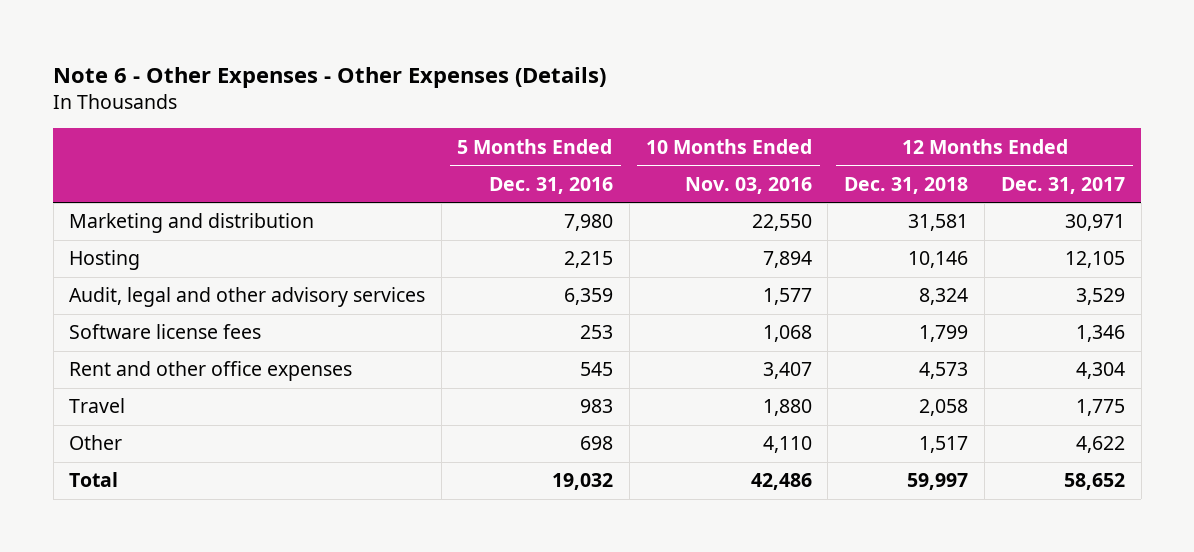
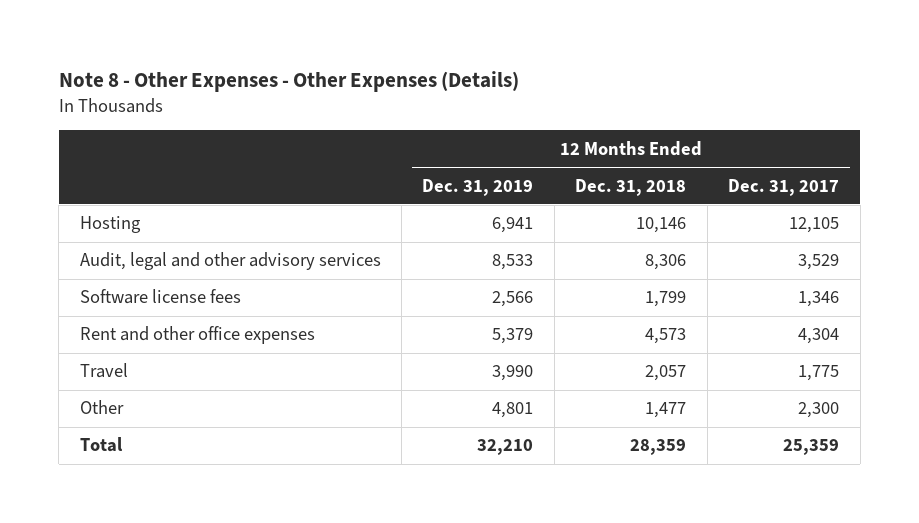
- Note 6 - Other Expenses - Other Expenses (Details)
+ Note 8 - Other Expenses - Other Expenses (Details)
- | 5 Months Ended Dec. 31, 2016 | 10 Months Ended Nov. 03, 2016 | 12 Months Ended Dec. 31, 2018 | 12 Months Ended Dec. 31, 2017
+ | 12 Months Ended Dec. 31, 2019 | 12 Months Ended Dec. 31, 2018 | 12 Months Ended Dec. 31, 2017
- Marketing and distribution | 7,980 | 22,550 | 31,581 | 30,971
- Audit, legal and other advisory services | 6,359 | 1,577 | 8,324 | 3,529
+ Audit, legal and other advisory services | 8,533 | 8,306 | 3,529
- Travel | 983 | 1,880 | 2,058 | 1,775
- Other | 698 | 4,110 | 1,517 | 4,622
- Total | 19,032 | 42,486 | 59,997 | 58,652
+ Travel | 3,990 | 2,057 | 1,775
+ Other | 4,801 | 1,477 | 2,300
+ Total | 32,210 | 28,359 | 25,359

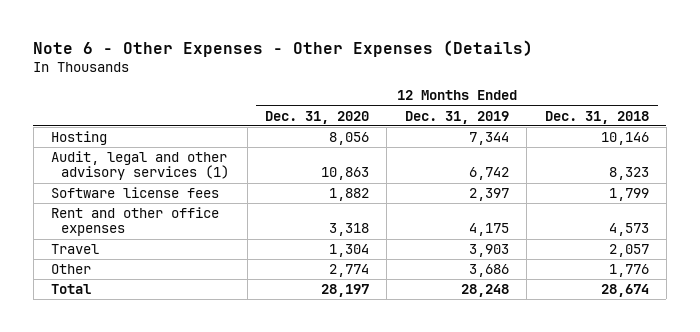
- Note 8 - Other Expenses - Other Expenses (Details)
+ Note 6 - Other Expenses - Other Expenses (Details)
- | 12 Months Ended Dec. 31, 2019 | 12 Months Ended Dec. 31, 2018 | 12 Months Ended Dec. 31, 2017
+ | 12 Months Ended Dec. 31, 2020 | 12 Months Ended Dec. 31, 2019 | 12 Months Ended Dec. 31, 2018
- Hosting | 6,941 | 10,146 | 12,105
- Audit, legal and other advisory services | 8,533 | 8,306 | 3,529
- Software license fees | 2,566 | 1,799 | 1,346
- Rent and other office expenses | 5,379 | 4,573 | 4,304
- Travel | 3,990 | 2,057 | 1,775
- Other | 4,801 | 1,477 | 2,300
- Total | 32,210 | 28,359 | 25,359
+ Hosting | 8,056 | 7,344 | 10,146
+ Audit, legal and other advisory services (1) | 10,863 | 6,742 | 8,323
+ Software license fees | 1,882 | 2,397 | 1,799
+ Rent and other office expenses | 3,318 | 4,175 | 4,573
+ Travel | 1,304 | 3,903 | 2,057
+ Other | 2,774 | 3,686 | 1,776
+ Total | 28,197 | 28,248 | 28,674

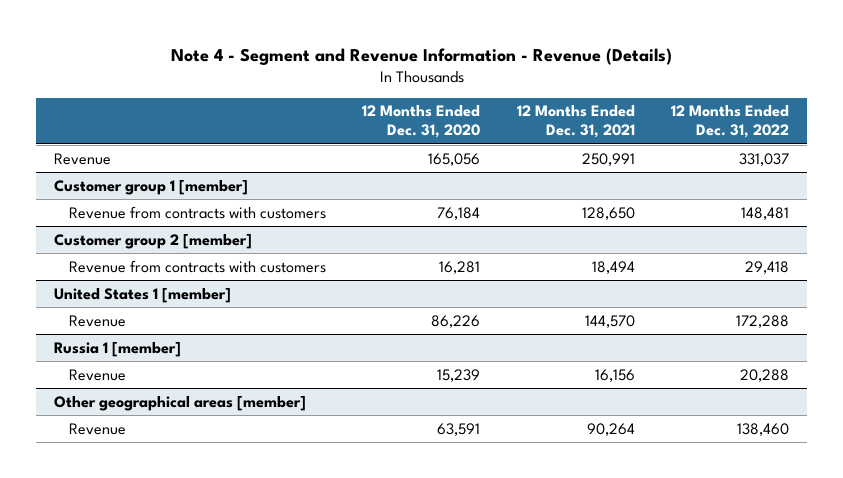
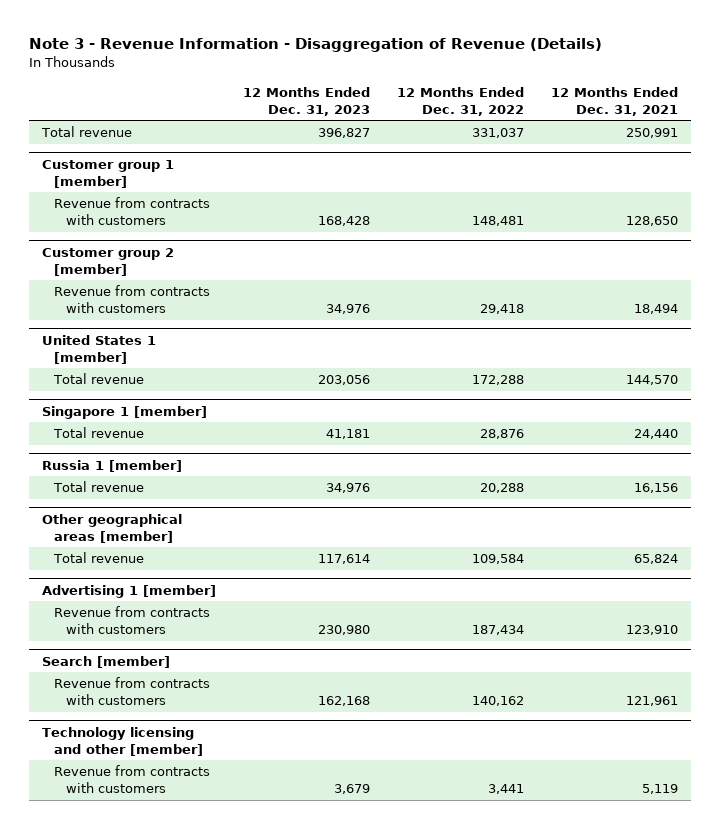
- Note 4 - Segment and Revenue Information - Revenue (Details)
+ Note 3 - Revenue Information - Disaggregation of Revenue (Details)
- | 12 Months Ended Dec. 31, 2020 | 12 Months Ended Dec. 31, 2021 | 12 Months Ended Dec. 31, 2022
+ | 12 Months Ended Dec. 31, 2023 | 12 Months Ended Dec. 31, 2022 | 12 Months Ended Dec. 31, 2021
- Revenue | 165,056 | 250,991 | 331,037
+ Total revenue | 396,827 | 331,037 | 250,991
@ United States 1 [member]
- Revenue | 86,226 | 144,570 | 172,288
+ Total revenue | 203,056 | 172,288 | 144,570
+ Singapore 1 [member]
+ Total revenue | 41,181 | 28,876 | 24,440
@ Russia 1 [member]
- Revenue | 15,239 | 16,156 | 20,288
+ Total revenue | 34,976 | 20,288 | 16,156
@ Other geographical areas [member]
- Revenue | 63,591 | 90,264 | 138,460
+ Total revenue | 117,614 | 109,584 | 65,824
+ Advertising 1 [member]
+ Revenue from contracts with customers | 230,980 | 187,434 | 123,910
+ Search [member]
+ Revenue from contracts with customers | 162,168 | 140,162 | 121,961
+ Technology licensing and other [member]
+ Revenue from contracts with customers | 3,679 | 3,441 | 5,119

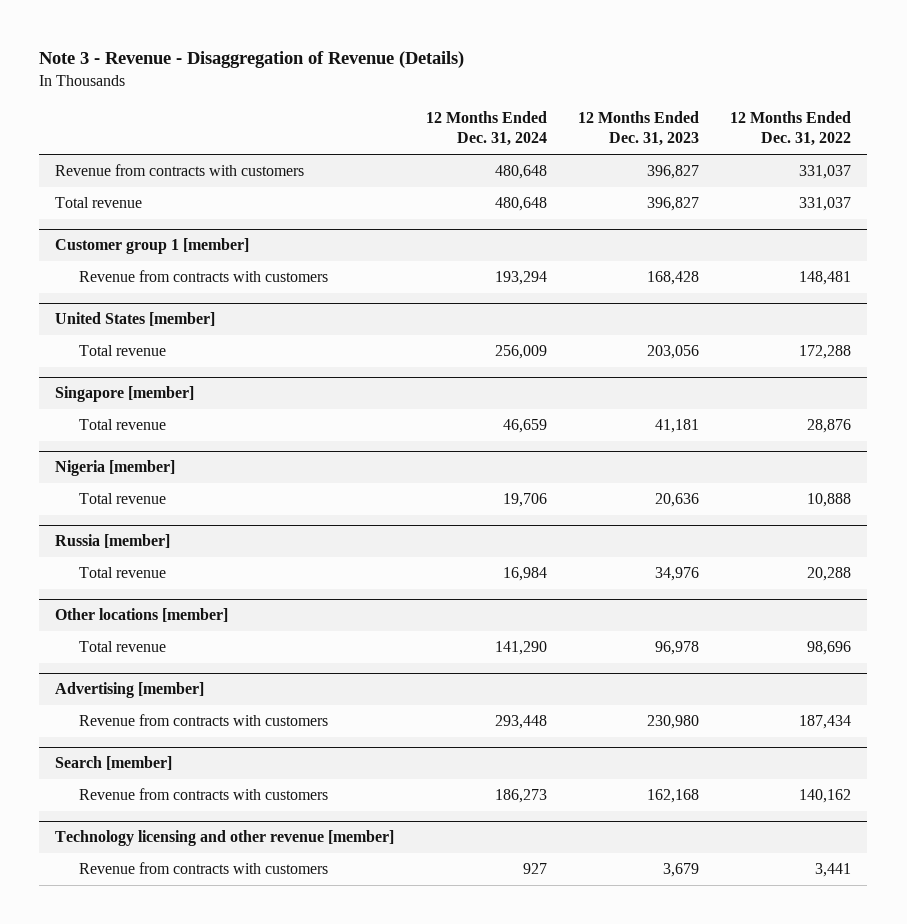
- Note 3 - Revenue Information - Disaggregation of Revenue (Details)
+ Note 3 - Revenue - Disaggregation of Revenue (Details)
- | 12 Months Ended Dec. 31, 2023 | 12 Months Ended Dec. 31, 2022 | 12 Months Ended Dec. 31, 2021
+ | 12 Months Ended Dec. 31, 2024 | 12 Months Ended Dec. 31, 2023 | 12 Months Ended Dec. 31, 2022
+ Revenue from contracts with customers | 480,648 | 396,827 | 331,037
- Customer group 2 [member]
- Revenue from contracts with customers | 34,976 | 29,418 | 18,494
- United States 1 [member]
+ United States [member]
- Singapore 1 [member]
+ Singapore [member]
- Russia 1 [member]
+ Nigeria [member]
+ Total revenue | 19,706 | 20,636 | 10,888
+ Russia [member]
- Other geographical areas [member]
- Total revenue | 117,614 | 109,584 | 65,824
- Advertising 1 [member]
+ Other locations [member]
+ Total revenue | 141,290 | 96,978 | 98,696
+ Advertising [member]
- Technology licensing and other [member]
+ Technology licensing and other revenue [member]

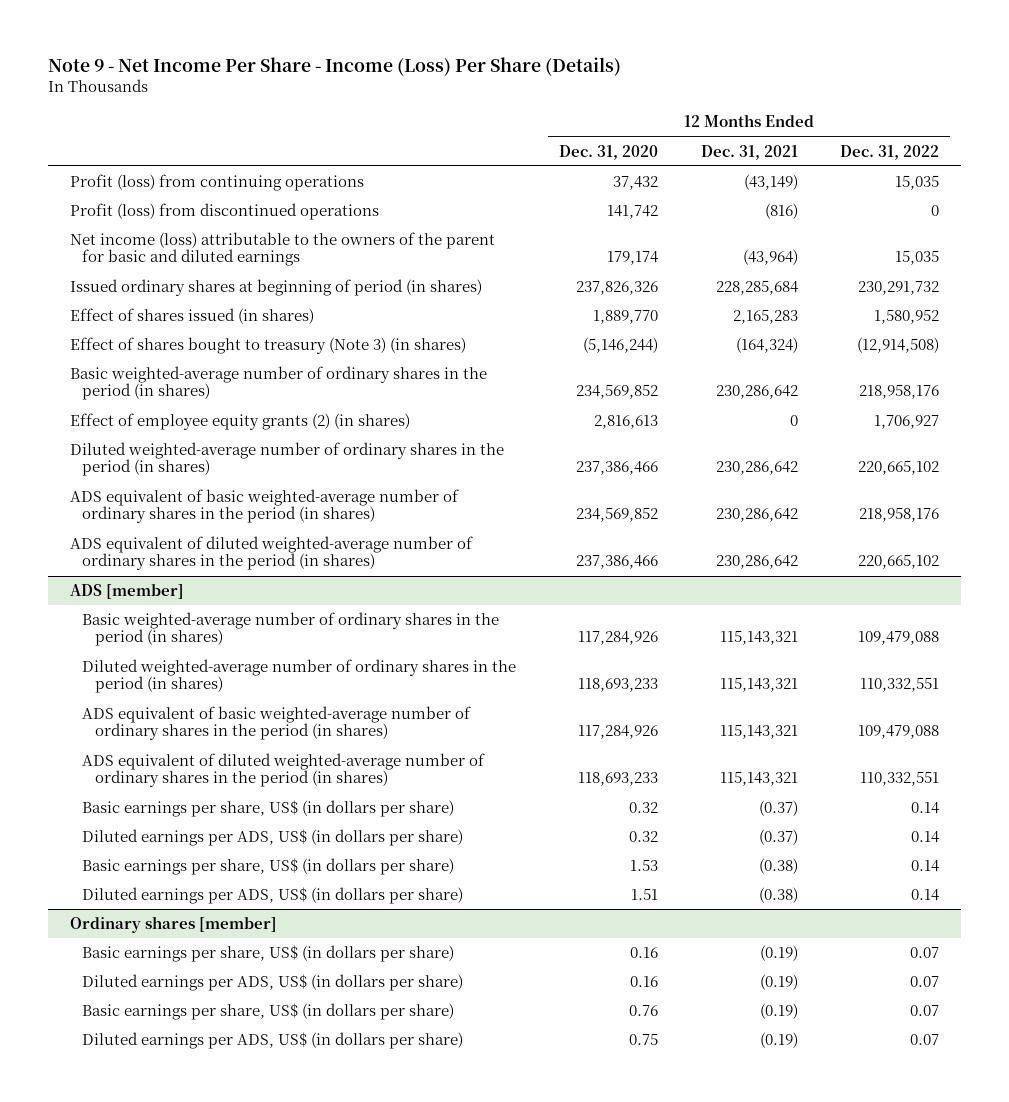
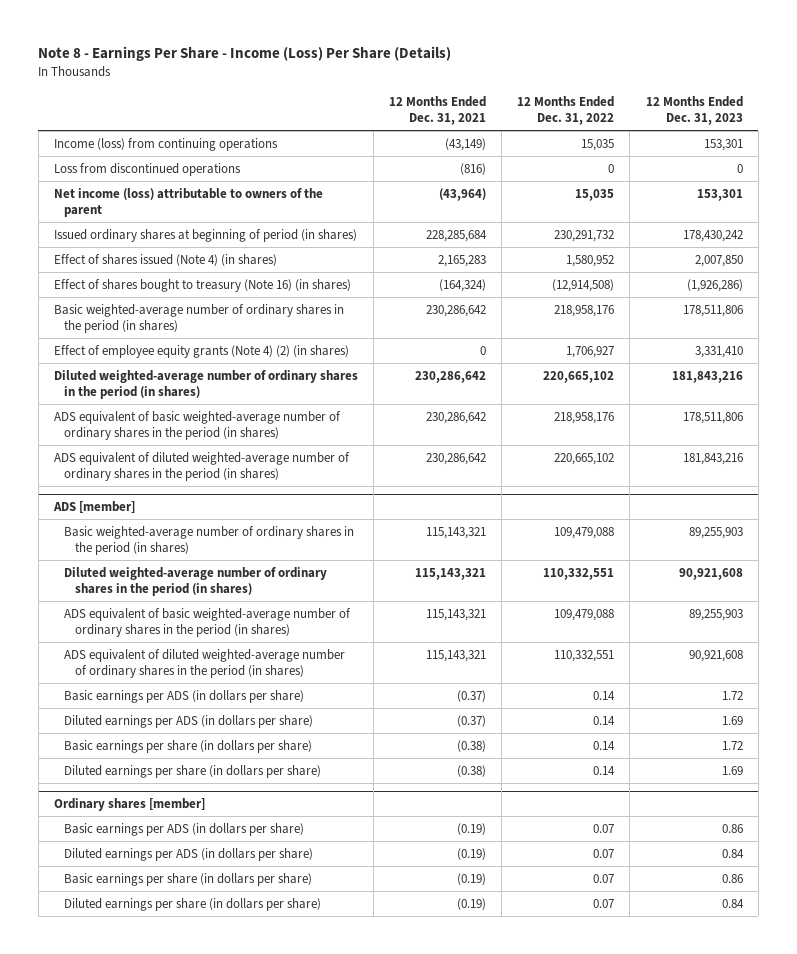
- Note 9 - Net Income Per Share - Income (Loss) Per Share (Details)
+ Note 8 - Earnings Per Share - Income (Loss) Per Share (Details)
- | 12 Months Ended Dec. 31, 2020 | 12 Months Ended Dec. 31, 2021 | 12 Months Ended Dec. 31, 2022
+ | 12 Months Ended Dec. 31, 2021 | 12 Months Ended Dec. 31, 2022 | 12 Months Ended Dec. 31, 2023
- Profit (loss) from continuing operations | 37,432 | (43,149) | 15,035
- Profit (loss) from discontinued operations | 141,742 | (816) | 0
- Net income (loss) attributable to the owners of the parent for basic and diluted earnings | 179,174 | (43,964) | 15,035
+ Income (loss) from continuing operations | (43,149) | 15,035 | 153,301
+ Loss from discontinued operations | (816) | 0 | 0
+ Net income (loss) attributable to owners of the parent | (43,964) | 15,035 | 153,301
- Effect of shares issued (in shares) | 1,889,770 | 2,165,283 | 1,580,952
- Effect of shares bought to treasury (Note 3) (in shares) | (5,146,244) | (164,324) | (12,914,508)
+ Effect of shares issued (Note 4) (in shares) | 2,165,283 | 1,580,952 | 2,007,850
+ Effect of shares bought to treasury (Note 16) (in shares) | (164,324) | (12,914,508) | (1,926,286)
- Effect of employee equity grants (2) (in shares) | 2,816,613 | 0 | 1,706,927
+ Effect of employee equity grants (Note 4) (2) (in shares) | 0 | 1,706,927 | 3,331,410
@ ADS [member]
- Basic earnings per share, US$ (in dollars per share) | 0.32 | (0.37) | 0.14
- Diluted earnings per ADS, US$ (in dollars per share) | 0.32 | (0.37) | 0.14
- Basic earnings per share, US$ (in dollars per share) | 1.53 | (0.38) | 0.14
- Diluted earnings per ADS, US$ (in dollars per share) | 1.51 | (0.38) | 0.14
+ Basic earnings per ADS (in dollars per share) | (0.37) | 0.14 | 1.72
+ Diluted earnings per ADS (in dollars per share) | (0.37) | 0.14 | 1.69
+ Basic earnings per share (in dollars per share) | (0.38) | 0.14 | 1.72
+ Diluted earnings per share (in dollars per share) | (0.38) | 0.14 | 1.69
@ Ordinary shares [member]
- Basic earnings per share, US$ (in dollars per share) | 0.16 | (0.19) | 0.07
- Diluted earnings per ADS, US$ (in dollars per share) | 0.16 | (0.19) | 0.07
- Basic earnings per share, US$ (in dollars per share) | 0.76 | (0.19) | 0.07
- Diluted earnings per ADS, US$ (in dollars per share) | 0.75 | (0.19) | 0.07
+ Basic earnings per ADS (in dollars per share) | (0.19) | 0.07 | 0.86
+ Diluted earnings per ADS (in dollars per share) | (0.19) | 0.07 | 0.84
+ Basic earnings per share (in dollars per share) | (0.19) | 0.07 | 0.86
+ Diluted earnings per share (in dollars per share) | (0.19) | 0.07 | 0.84

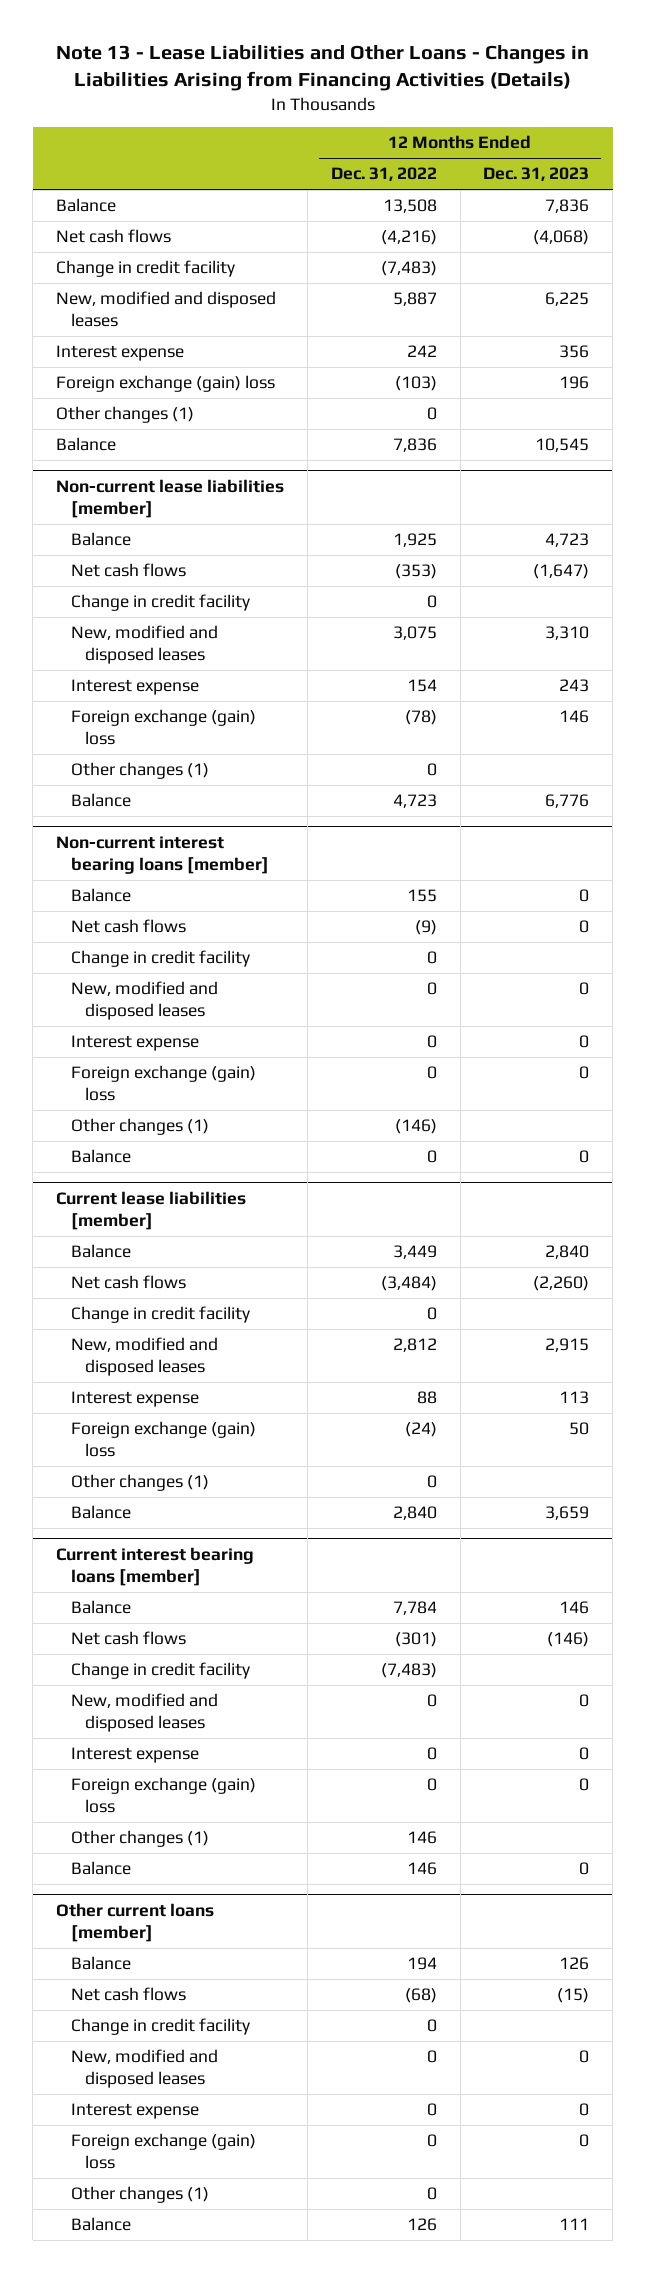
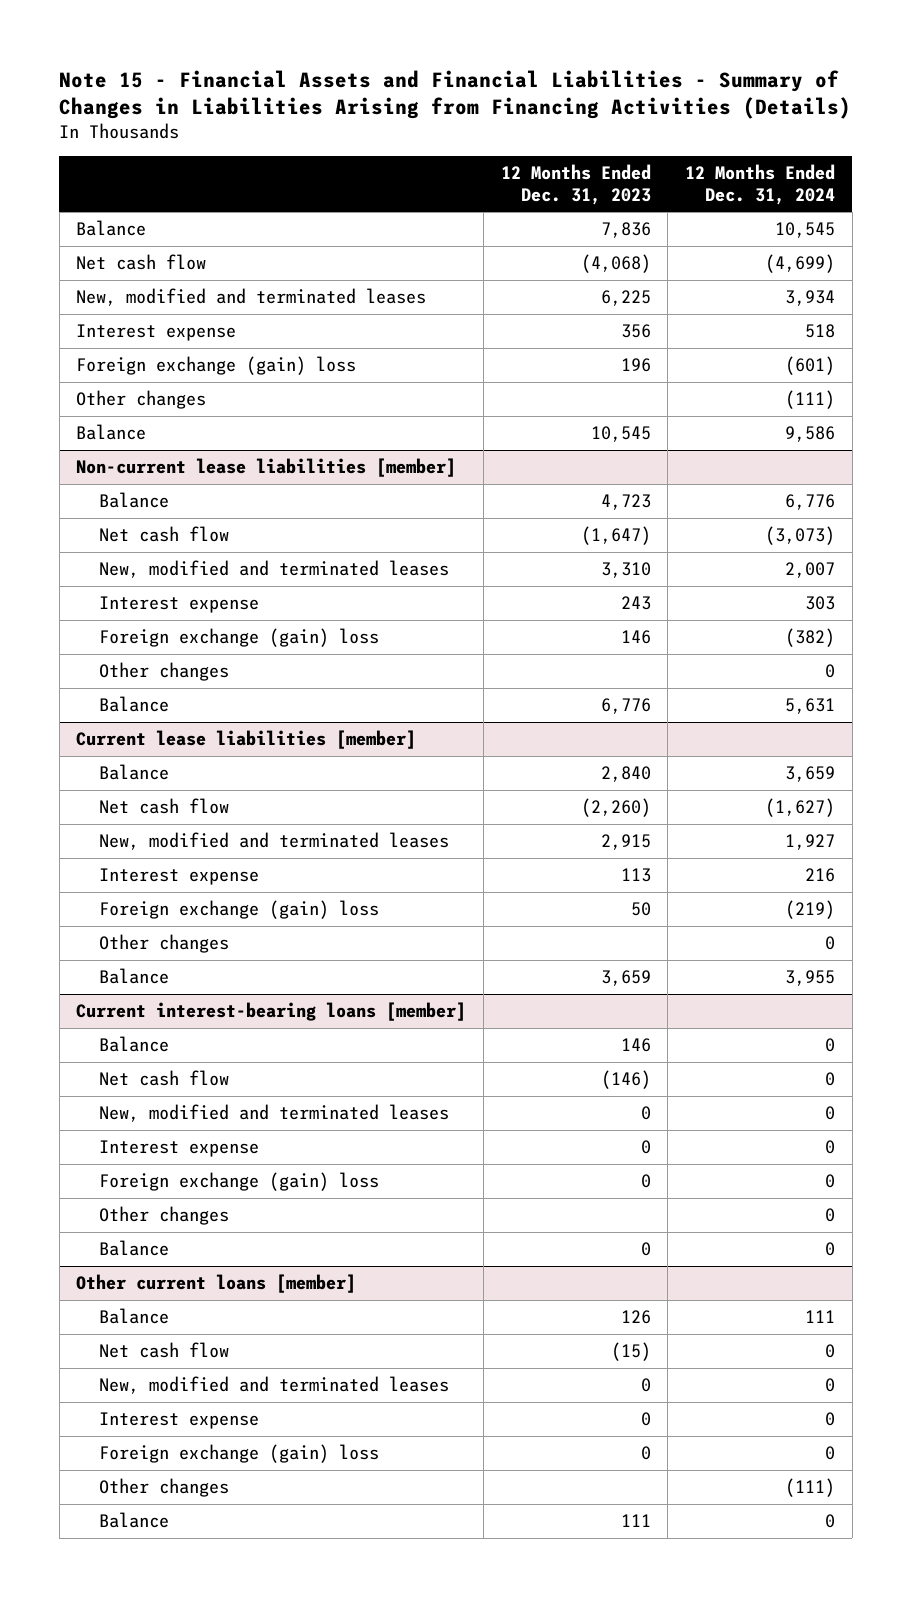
- Note 13 - Lease Liabilities and Other Loans - Changes in Liabilities Arising from Financing Activities (Details)
+ Note 15 - Financial Assets and Financial Liabilities - Summary of Changes in Liabilities Arising from Financing Activities (Details)
- | 12 Months Ended Dec. 31, 2022 | 12 Months Ended Dec. 31, 2023
+ | 12 Months Ended Dec. 31, 2023 | 12 Months Ended Dec. 31, 2024
- Net cash flows | (4,216) | (4,068)
- Change in credit facility | (7,483) |
- New, modified and disposed leases | 5,887 | 6,225
+ Net cash flow | (4,068) | (4,699)
+ New, modified and terminated leases | 6,225 | 3,934
- Other changes (1) | 0 |
+ Other changes | | (111)
@ Non-current lease liabilities [member]
- Net cash flows | (353) | (1,647)
- Change in credit facility | 0 |
- New, modified and disposed leases | 3,075 | 3,310
+ Net cash flow | (1,647) | (3,073)
+ New, modified and terminated leases | 3,310 | 2,007
- Other changes (1) | 0 |
+ Other changes | | 0
- Non-current interest bearing loans [member]
- Balance | 155 | 0
- Net cash flows | (9) | 0
- Change in credit facility | 0 |
- New, modified and disposed leases | 0 | 0
- Interest expense | 0 | 0
- Foreign exchange (gain) loss | 0 | 0
- Other changes (1) | (146) |
- Balance | 0 | 0
@ Current lease liabilities [member]
- Net cash flows | (3,484) | (2,260)
- Change in credit facility | 0 |
- New, modified and disposed leases | 2,812 | 2,915
+ Net cash flow | (2,260) | (1,627)
+ New, modified and terminated leases | 2,915 | 1,927
- Other changes (1) | 0 |
+ Other changes | | 0
- Current interest bearing loans [member]
+ Current interest-bearing loans [member]
- Net cash flows | (301) | (146)
- Change in credit facility | (7,483) |
- New, modified and disposed leases | 0 | 0
+ Net cash flow | (146) | 0
+ New, modified and terminated leases | 0 | 0
- Other changes (1) | 146 |
+ Other changes | | 0
@ Other current loans [member]
- Net cash flows | (68) | (15)
- Change in credit facility | 0 |
- New, modified and disposed leases | 0 | 0
+ Net cash flow | (15) | 0
+ New, modified and terminated leases | 0 | 0
- Other changes (1) | 0 |
+ Other changes | | (111)

